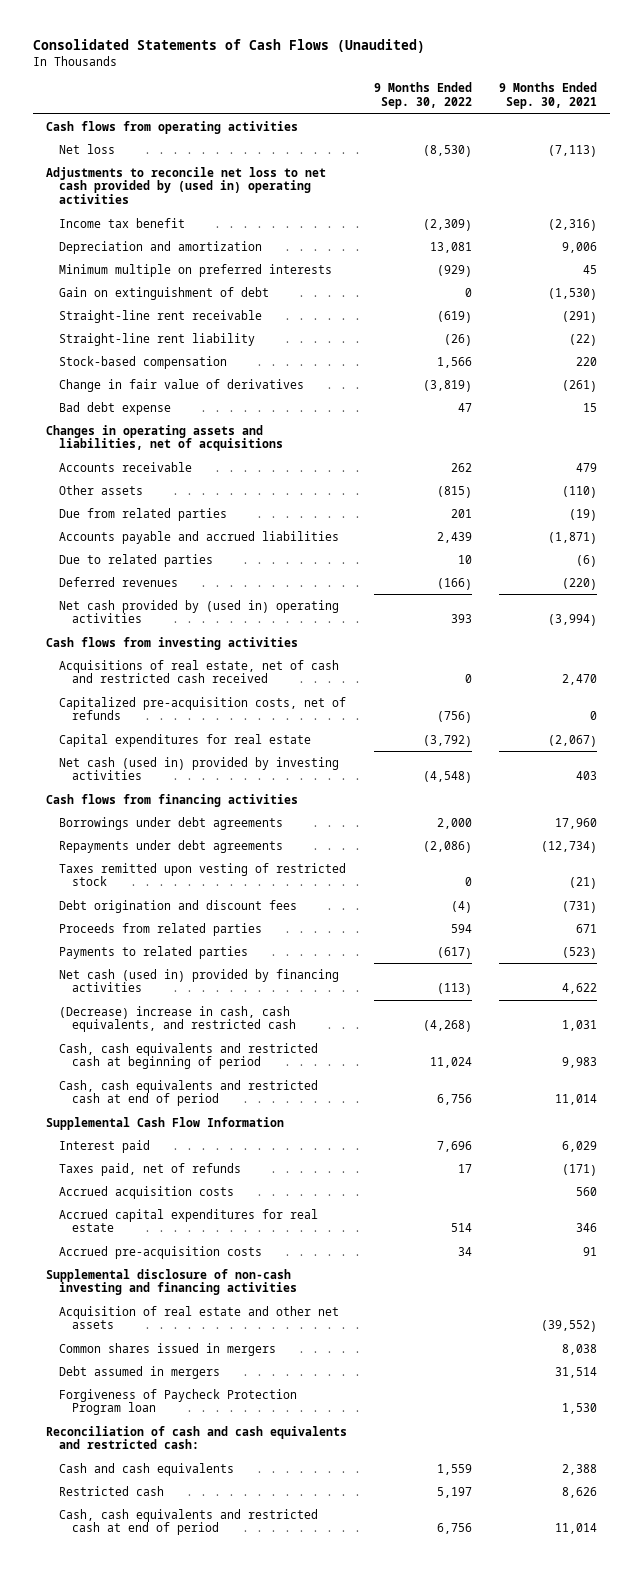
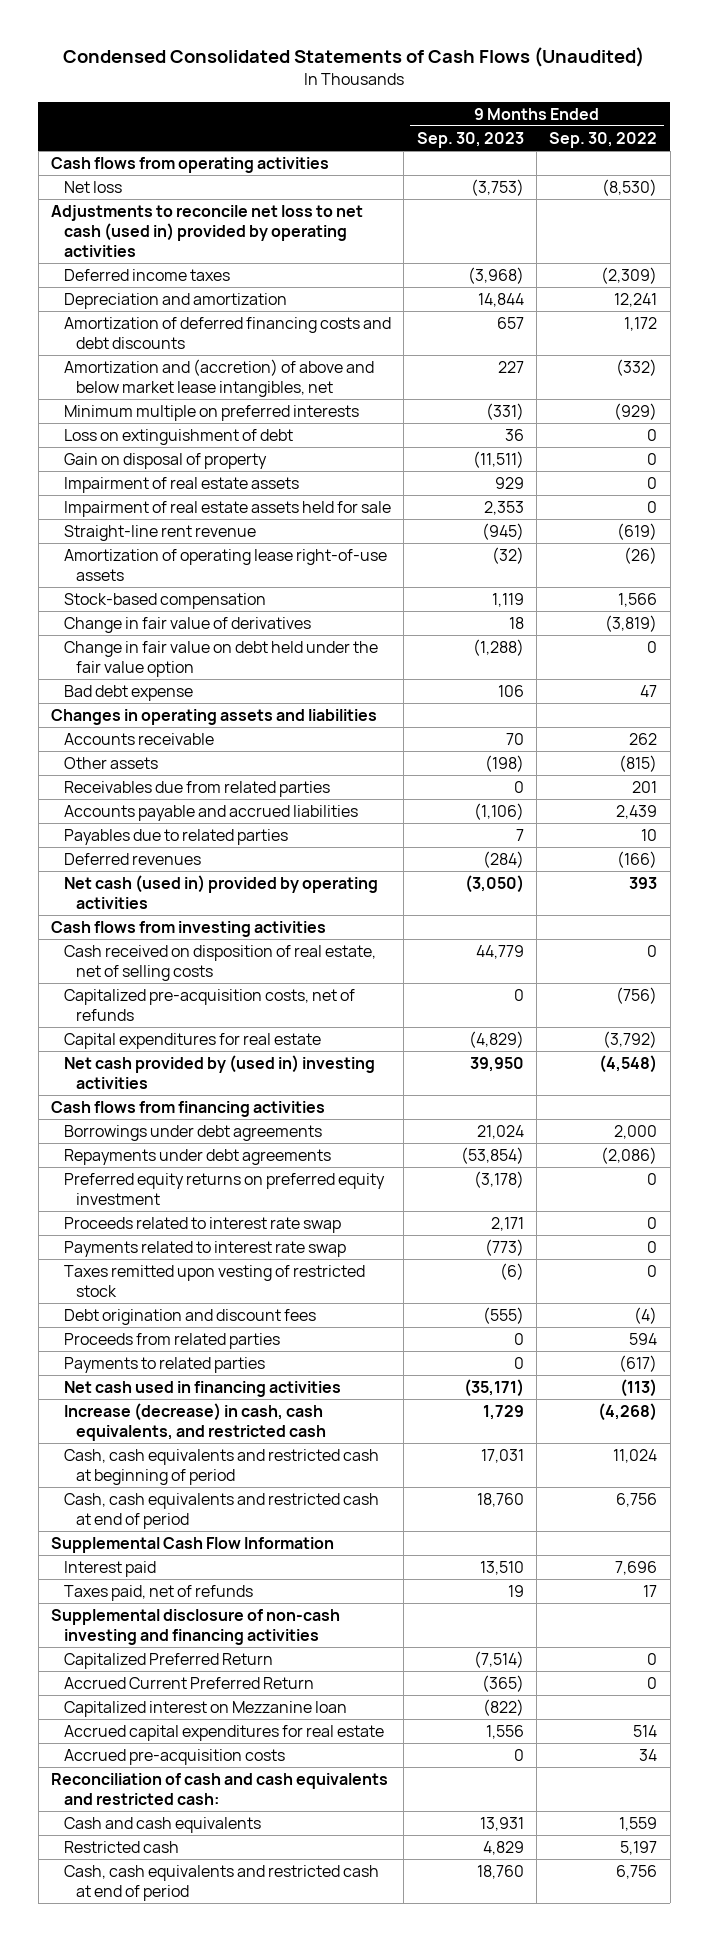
- Consolidated Statements of Cash Flows (Unaudited)
+ Condensed Consolidated Statements of Cash Flows (Unaudited)
- | 9 Months Ended Sep. 30, 2022 | 9 Months Ended Sep. 30, 2021
+ | 9 Months Ended Sep. 30, 2023 | 9 Months Ended Sep. 30, 2022
- Adjustments to reconcile net loss to net cash provided by (used in) operating activities
- Income tax benefit | (2,309) | (2,316)
- Depreciation and amortization | 13,081 | 9,006
+ Adjustments to reconcile net loss to net cash (used in) provided by operating activities
+ Deferred income taxes | (3,968) | (2,309)
+ Depreciation and amortization | 14,844 | 12,241
+ Amortization of deferred financing costs and debt discounts | 657 | 1,172
+ Amortization and (accretion) of above and below market lease intangibles, net | 227 | (332)
- Gain on extinguishment of debt | 0 | (1,530)
- Straight-line rent receivable | (619) | (291)
- Straight-line rent liability | (26) | (22)
+ Loss on extinguishment of debt | 36 | 0
+ Gain on disposal of property | (11,511) | 0
+ Impairment of real estate assets | 929 | 0
+ Impairment of real estate assets held for sale | 2,353 | 0
+ Straight-line rent revenue | (945) | (619)
+ Amortization of operating lease right-of-use assets | (32) | (26)
+ Change in fair value on debt held under the fair value option | (1,288) | 0
- Changes in operating assets and liabilities, net of acquisitions
+ Changes in operating assets and liabilities
- Due from related parties | 201 | (19)
+ Receivables due from related parties | 0 | 201
- Due to related parties | 10 | (6)
+ Payables due to related parties | 7 | 10
- Net cash provided by (used in) operating activities | 393 | (3,994)
+ Net cash (used in) provided by operating activities | (3,050) | 393
- Acquisitions of real estate, net of cash and restricted cash received | 0 | 2,470
+ Cash received on disposition of real estate, net of selling costs | 44,779 | 0
- Net cash (used in) provided by investing activities | (4,548) | 403
+ Net cash provided by (used in) investing activities | 39,950 | (4,548)
+ Preferred equity returns on preferred equity investment | (3,178) | 0
+ Proceeds related to interest rate swap | 2,171 | 0
+ Payments related to interest rate swap | (773) | 0
- Net cash (used in) provided by financing activities | (113) | 4,622
- (Decrease) increase in cash, cash equivalents, and restricted cash | (4,268) | 1,031
+ Net cash used in financing activities | (35,171) | (113)
+ Increase (decrease) in cash, cash equivalents, and restricted cash | 1,729 | (4,268)
- Accrued acquisition costs | | 560
moved up: Supplemental disclosure of non-cash investing and financing activities
+ Capitalized Preferred Return | (7,514) | 0
+ Accrued Current Preferred Return | (365) | 0
+ Capitalized interest on Mezzanine loan | (822) |
- Acquisition of real estate and other net assets | | (39,552)
- Common shares issued in mergers | | 8,038
- Debt assumed in mergers | | 31,514
- Forgiveness of Paycheck Protection Program loan | | 1,530

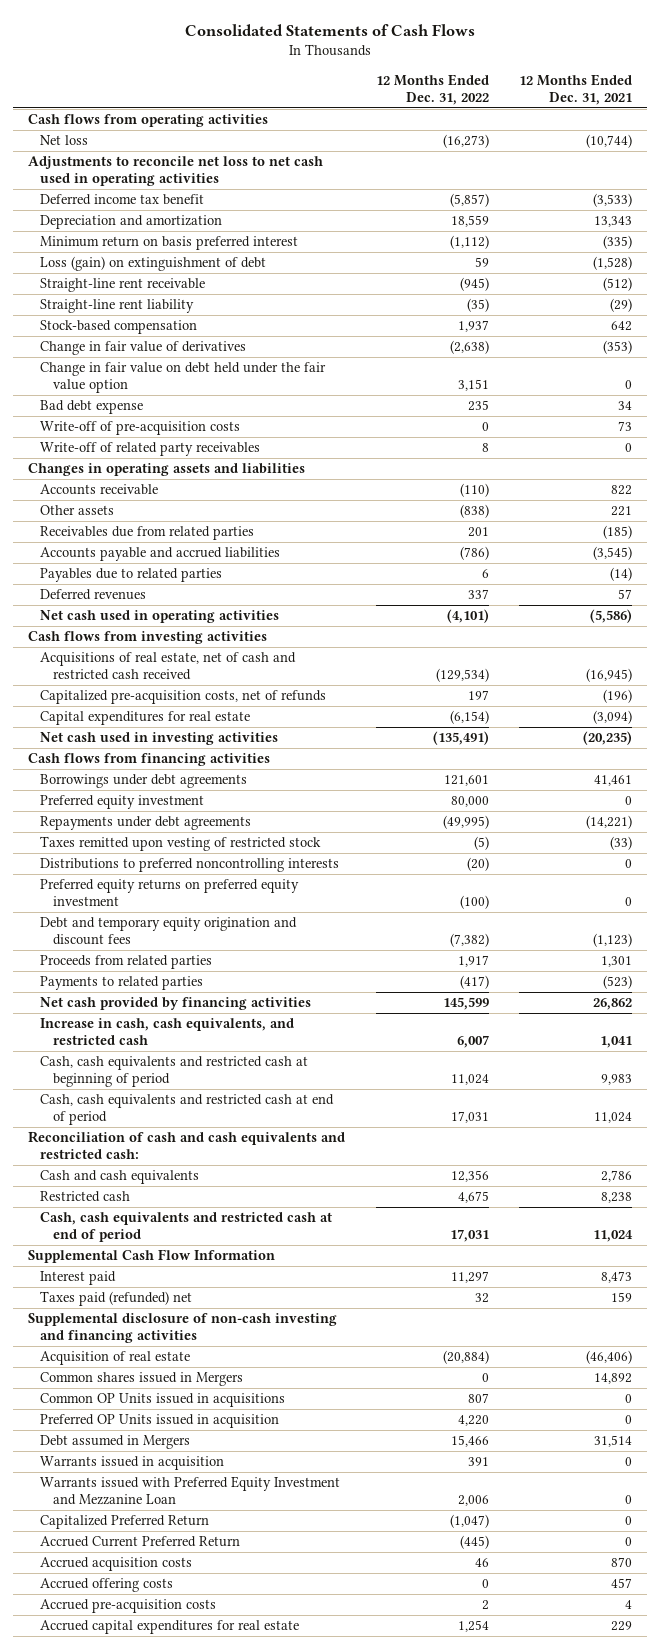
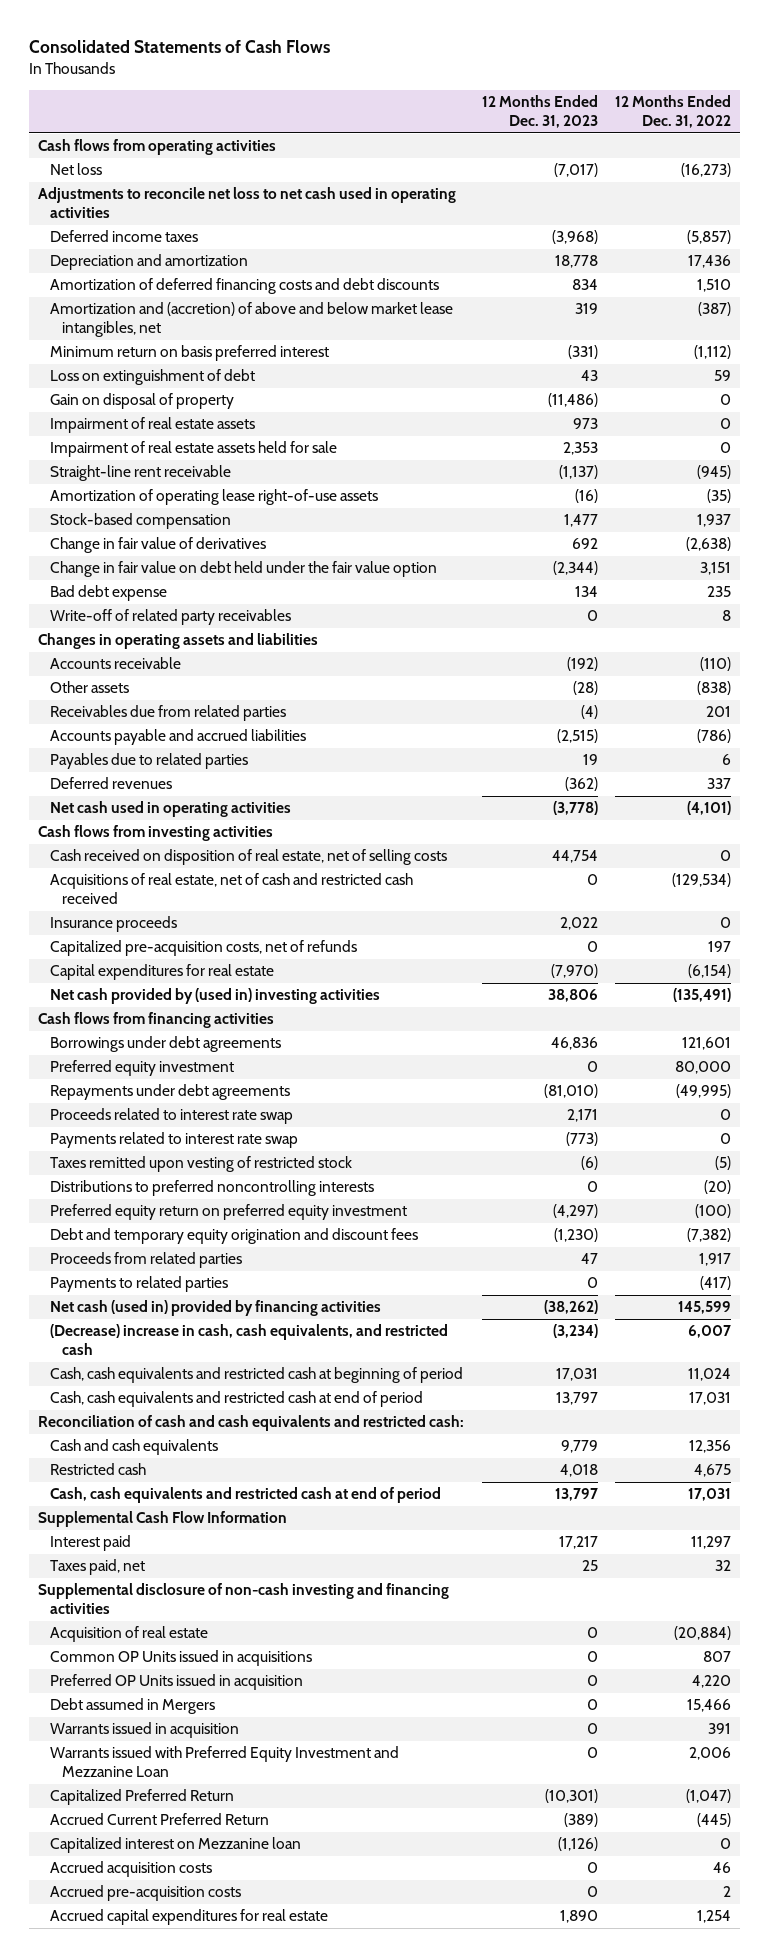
- | 12 Months Ended Dec. 31, 2022 | 12 Months Ended Dec. 31, 2021
+ | 12 Months Ended Dec. 31, 2023 | 12 Months Ended Dec. 31, 2022
- Deferred income tax benefit | (5,857) | (3,533)
- Depreciation and amortization | 18,559 | 13,343
+ Deferred income taxes | (3,968) | (5,857)
+ Depreciation and amortization | 18,778 | 17,436
+ Amortization of deferred financing costs and debt discounts | 834 | 1,510
+ Amortization and (accretion) of above and below market lease intangibles, net | 319 | (387)
- Loss (gain) on extinguishment of debt | 59 | (1,528)
+ Loss on extinguishment of debt | 43 | 59
+ Gain on disposal of property | (11,486) | 0
+ Impairment of real estate assets | 973 | 0
+ Impairment of real estate assets held for sale | 2,353 | 0
- Straight-line rent liability | (35) | (29)
+ Amortization of operating lease right-of-use assets | (16) | (35)
- Write-off of pre-acquisition costs | 0 | 73
+ Cash received on disposition of real estate, net of selling costs | 44,754 | 0
+ Insurance proceeds | 2,022 | 0
- Net cash used in investing activities | (135,491) | (20,235)
+ Net cash provided by (used in) investing activities | 38,806 | (135,491)
+ Proceeds related to interest rate swap | 2,171 | 0
+ Payments related to interest rate swap | (773) | 0
- Preferred equity returns on preferred equity investment | (100) | 0
+ Preferred equity return on preferred equity investment | (4,297) | (100)
- Net cash provided by financing activities | 145,599 | 26,862
- Increase in cash, cash equivalents, and restricted cash | 6,007 | 1,041
+ Net cash (used in) provided by financing activities | (38,262) | 145,599
+ (Decrease) increase in cash, cash equivalents, and restricted cash | (3,234) | 6,007
- Taxes paid (refunded) net | 32 | 159
+ Taxes paid, net | 25 | 32
- Common shares issued in Mergers | 0 | 14,892
+ Capitalized interest on Mezzanine loan | (1,126) | 0
- Accrued offering costs | 0 | 457

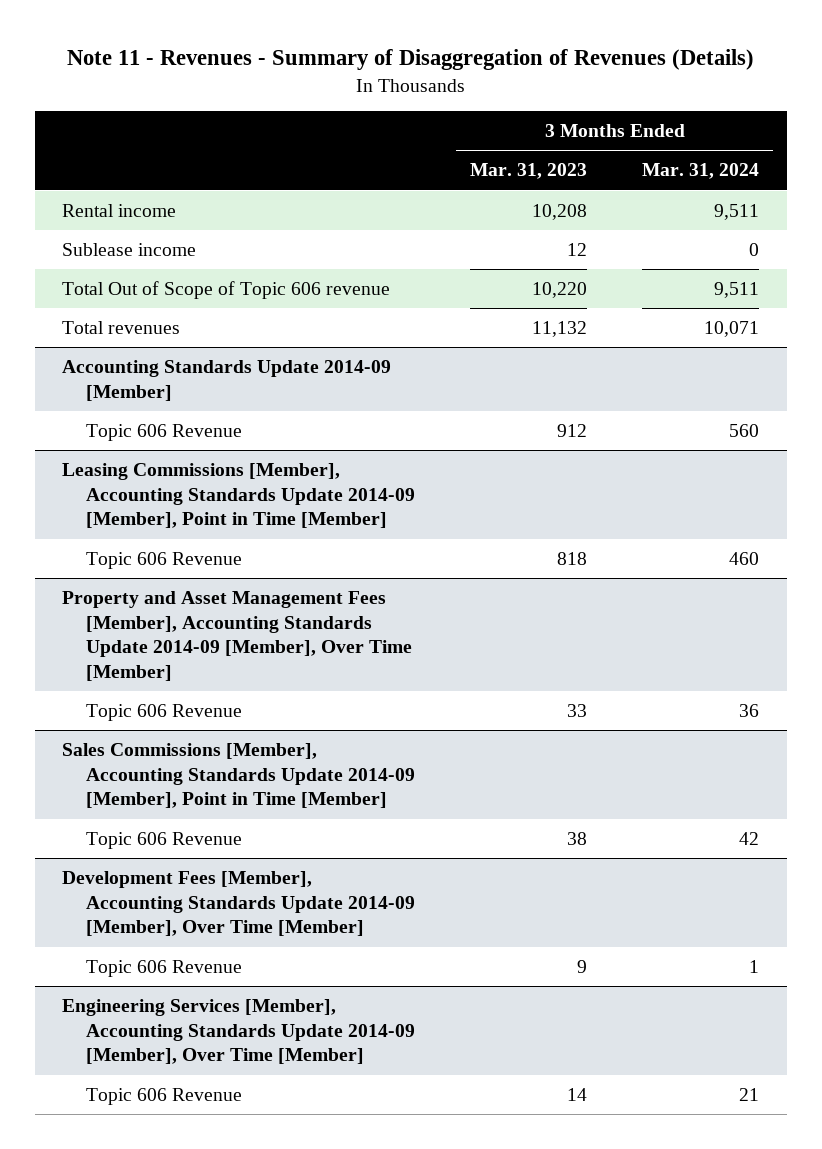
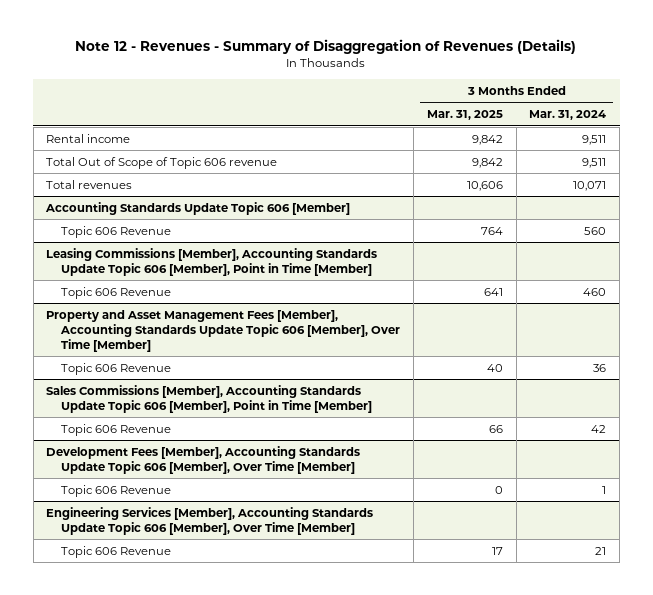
- Note 11 - Revenues - Summary of Disaggregation of Revenues (Details)
+ Note 12 - Revenues - Summary of Disaggregation of Revenues (Details)
- | 3 Months Ended Mar. 31, 2023 | 3 Months Ended Mar. 31, 2024
+ | 3 Months Ended Mar. 31, 2025 | 3 Months Ended Mar. 31, 2024
- Sublease income | 12 | 0
- Accounting Standards Update 2014-09 [Member]
+ Accounting Standards Update Topic 606 [Member]
- Leasing Commissions [Member], Accounting Standards Update 2014-09 [Member], Point in Time [Member]
+ Leasing Commissions [Member], Accounting Standards Update Topic 606 [Member], Point in Time [Member]
- Property and Asset Management Fees [Member], Accounting Standards Update 2014-09 [Member], Over Time [Member]
+ Property and Asset Management Fees [Member], Accounting Standards Update Topic 606 [Member], Over Time [Member]
- Sales Commissions [Member], Accounting Standards Update 2014-09 [Member], Point in Time [Member]
+ Sales Commissions [Member], Accounting Standards Update Topic 606 [Member], Point in Time [Member]
- Development Fees [Member], Accounting Standards Update 2014-09 [Member], Over Time [Member]
+ Development Fees [Member], Accounting Standards Update Topic 606 [Member], Over Time [Member]
- Engineering Services [Member], Accounting Standards Update 2014-09 [Member], Over Time [Member]
+ Engineering Services [Member], Accounting Standards Update Topic 606 [Member], Over Time [Member]

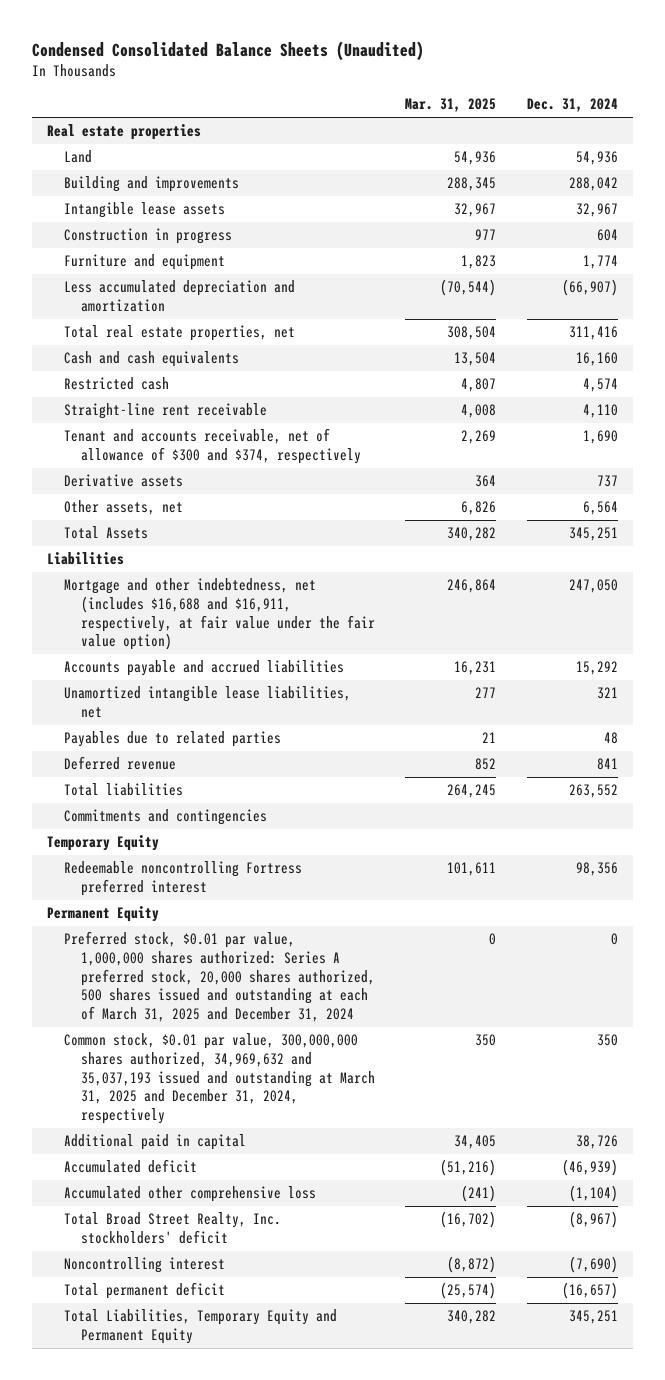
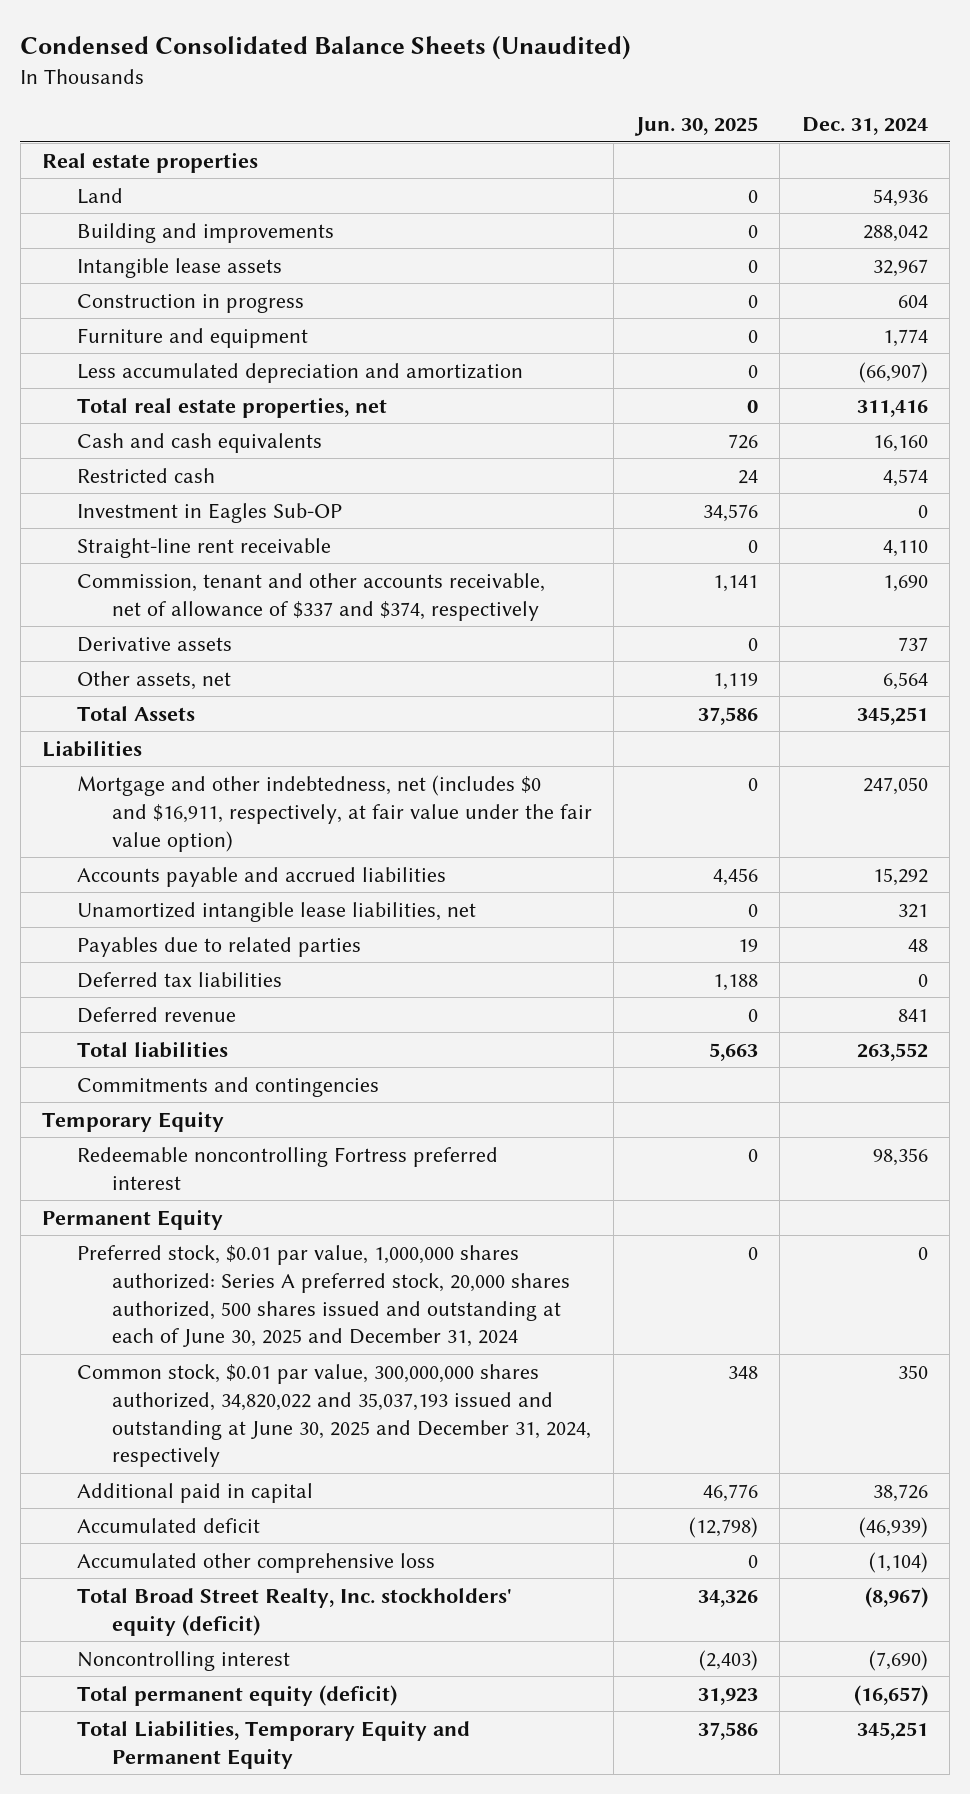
- | Mar. 31, 2025 | Dec. 31, 2024
+ | Jun. 30, 2025 | Dec. 31, 2024
+ Investment in Eagles Sub-OP | 34,576 | 0
- Tenant and accounts receivable, net of allowance of $300 and $374, respectively | 2,269 | 1,690
+ Commission, tenant and other accounts receivable, net of allowance of $337 and $374, respectively | 1,141 | 1,690
- Mortgage and other indebtedness, net (includes $16,688 and $16,911, respectively, at fair value under the fair value option) | 246,864 | 247,050
+ Mortgage and other indebtedness, net (includes $0 and $16,911, respectively, at fair value under the fair value option) | 0 | 247,050
+ Deferred tax liabilities | 1,188 | 0
- Preferred stock, $0.01 par value, 1,000,000 shares authorized: Series A preferred stock, 20,000 shares authorized, 500 shares issued and outstanding at each of March 31, 2025 and December 31, 2024 | 0 | 0
- Common stock, $0.01 par value, 300,000,000 shares authorized, 34,969,632 and 35,037,193 issued and outstanding at March 31, 2025 and December 31, 2024, respectively | 350 | 350
+ Preferred stock, $0.01 par value, 1,000,000 shares authorized: Series A preferred stock, 20,000 shares authorized, 500 shares issued and outstanding at each of June 30, 2025 and December 31, 2024 | 0 | 0
+ Common stock, $0.01 par value, 300,000,000 shares authorized, 34,820,022 and 35,037,193 issued and outstanding at June 30, 2025 and December 31, 2024, respectively | 348 | 350
- Total Broad Street Realty, Inc. stockholders' deficit | (16,702) | (8,967)
+ Total Broad Street Realty, Inc. stockholders' equity (deficit) | 34,326 | (8,967)
- Total permanent deficit | (25,574) | (16,657)
+ Total permanent equity (deficit) | 31,923 | (16,657)

